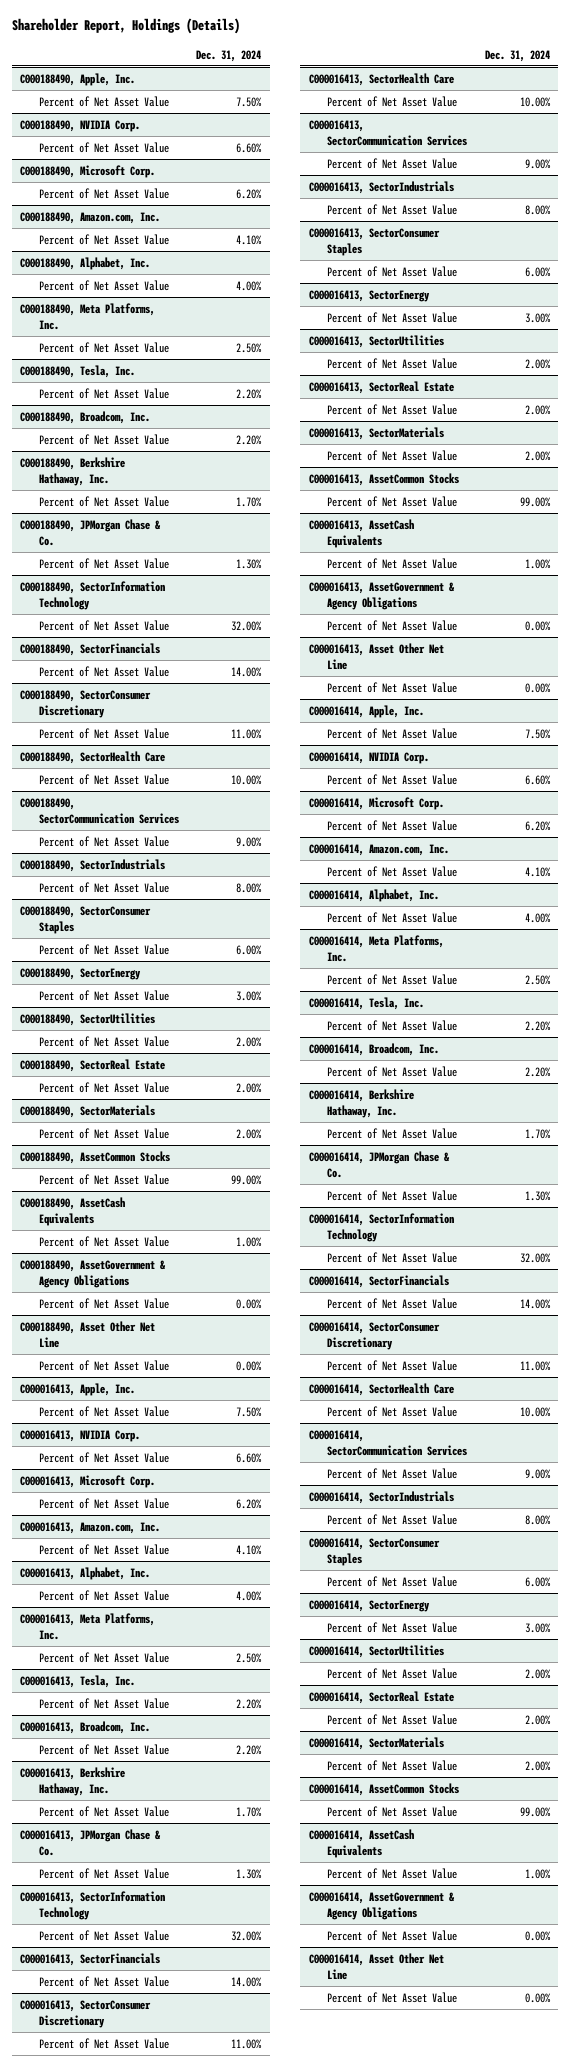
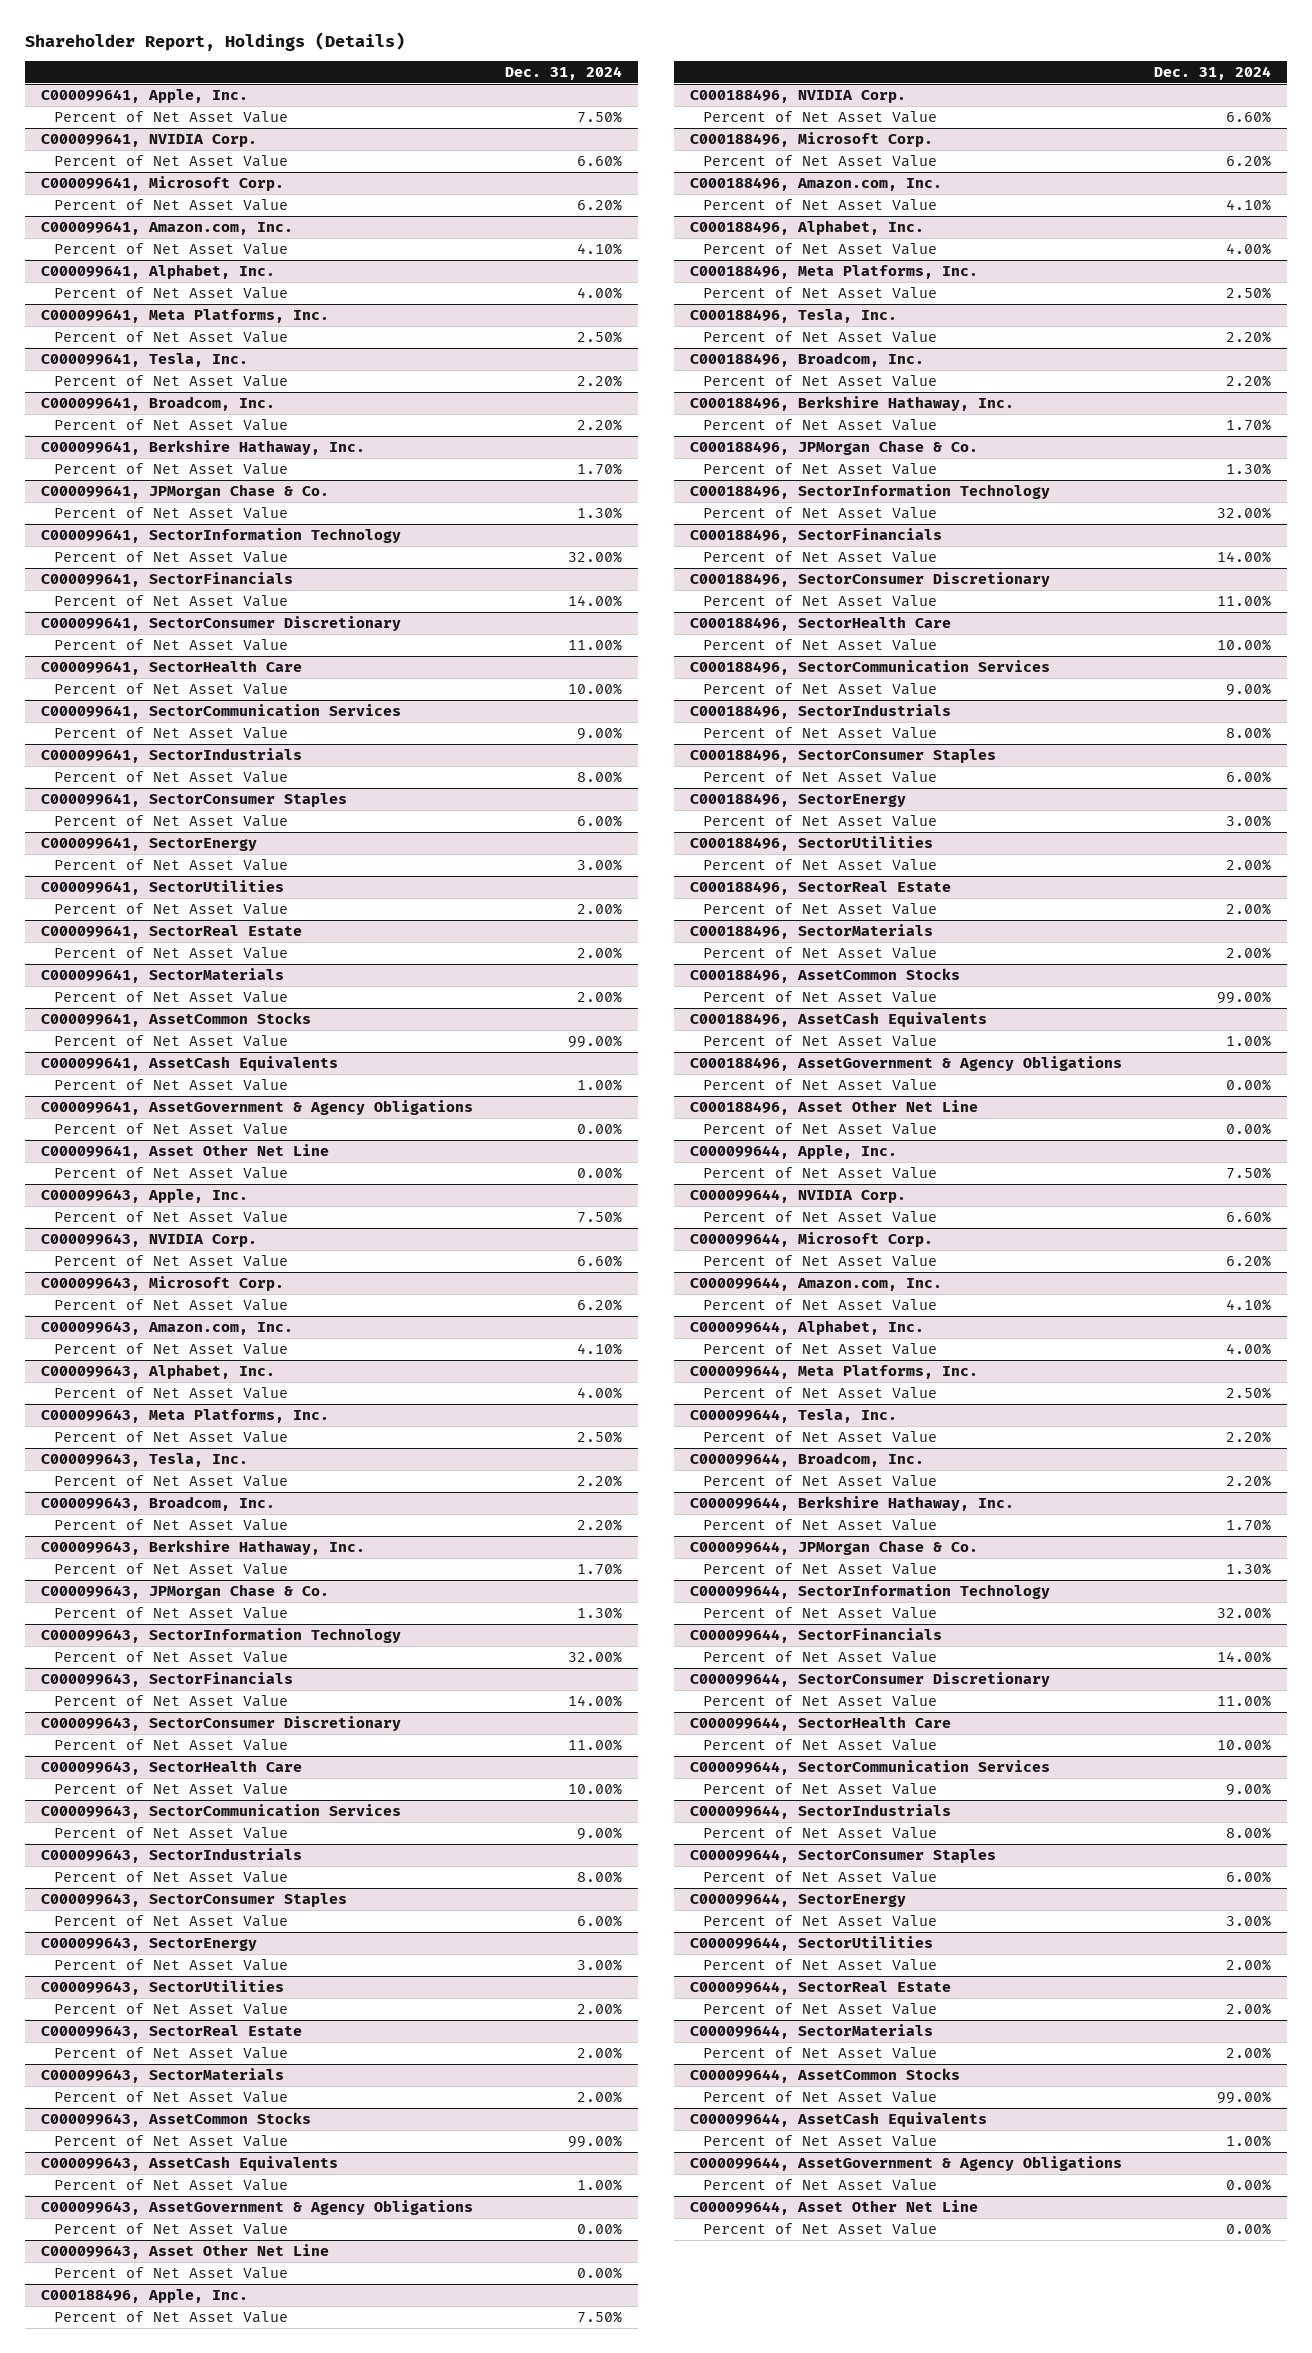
- C000188490, Apple, Inc.
+ C000099641, Apple, Inc.
- C000188490, NVIDIA Corp.
+ C000099641, NVIDIA Corp.
- C000188490, Microsoft Corp.
+ C000099641, Microsoft Corp.
- C000188490, Amazon.com, Inc.
+ C000099641, Amazon.com, Inc.
- C000188490, Alphabet, Inc.
+ C000099641, Alphabet, Inc.
- C000188490, Meta Platforms, Inc.
+ C000099641, Meta Platforms, Inc.
- C000188490, Tesla, Inc.
+ C000099641, Tesla, Inc.
- C000188490, Broadcom, Inc.
+ C000099641, Broadcom, Inc.
- C000188490, Berkshire Hathaway, Inc.
+ C000099641, Berkshire Hathaway, Inc.
- C000188490, JPMorgan Chase & Co.
+ C000099641, JPMorgan Chase & Co.
- C000188490, SectorInformation Technology
+ C000099641, SectorInformation Technology
- C000188490, SectorFinancials
+ C000099641, SectorFinancials
- C000188490, SectorConsumer Discretionary
+ C000099641, SectorConsumer Discretionary
- C000188490, SectorHealth Care
+ C000099641, SectorHealth Care
- C000188490, SectorCommunication Services
+ C000099641, SectorCommunication Services
- C000188490, SectorIndustrials
+ C000099641, SectorIndustrials
- C000188490, SectorConsumer Staples
+ C000099641, SectorConsumer Staples
- C000188490, SectorEnergy
+ C000099641, SectorEnergy
- C000188490, SectorUtilities
+ C000099641, SectorUtilities
- C000188490, SectorReal Estate
+ C000099641, SectorReal Estate
- C000188490, SectorMaterials
+ C000099641, SectorMaterials
- C000188490, AssetCommon Stocks
+ C000099641, AssetCommon Stocks
- C000188490, AssetCash Equivalents
+ C000099641, AssetCash Equivalents
- C000188490, AssetGovernment & Agency Obligations
+ C000099641, AssetGovernment & Agency Obligations
- C000188490, Asset Other Net Line
+ C000099641, Asset Other Net Line
- C000016413, Apple, Inc.
+ C000099643, Apple, Inc.
- C000016413, NVIDIA Corp.
+ C000099643, NVIDIA Corp.
- C000016413, Microsoft Corp.
+ C000099643, Microsoft Corp.
- C000016413, Amazon.com, Inc.
+ C000099643, Amazon.com, Inc.
- C000016413, Alphabet, Inc.
+ C000099643, Alphabet, Inc.
- C000016413, Meta Platforms, Inc.
+ C000099643, Meta Platforms, Inc.
- C000016413, Tesla, Inc.
+ C000099643, Tesla, Inc.
- C000016413, Broadcom, Inc.
+ C000099643, Broadcom, Inc.
- C000016413, Berkshire Hathaway, Inc.
+ C000099643, Berkshire Hathaway, Inc.
- C000016413, JPMorgan Chase & Co.
+ C000099643, JPMorgan Chase & Co.
- C000016413, SectorInformation Technology
+ C000099643, SectorInformation Technology
- C000016413, SectorFinancials
+ C000099643, SectorFinancials
- C000016413, SectorConsumer Discretionary
+ C000099643, SectorConsumer Discretionary
- C000016413, SectorHealth Care
+ C000099643, SectorHealth Care
- C000016413, SectorCommunication Services
+ C000099643, SectorCommunication Services
- C000016413, SectorIndustrials
+ C000099643, SectorIndustrials
- C000016413, SectorConsumer Staples
+ C000099643, SectorConsumer Staples
- C000016413, SectorEnergy
+ C000099643, SectorEnergy
- C000016413, SectorUtilities
+ C000099643, SectorUtilities
- C000016413, SectorReal Estate
+ C000099643, SectorReal Estate
- C000016413, SectorMaterials
+ C000099643, SectorMaterials
- C000016413, AssetCommon Stocks
+ C000099643, AssetCommon Stocks
- C000016413, AssetCash Equivalents
+ C000099643, AssetCash Equivalents
- C000016413, AssetGovernment & Agency Obligations
+ C000099643, AssetGovernment & Agency Obligations
- C000016413, Asset Other Net Line
+ C000099643, Asset Other Net Line
- C000016414, Apple, Inc.
+ C000188496, Apple, Inc.
- C000016414, NVIDIA Corp.
+ C000188496, NVIDIA Corp.
- C000016414, Microsoft Corp.
+ C000188496, Microsoft Corp.
- C000016414, Amazon.com, Inc.
+ C000188496, Amazon.com, Inc.
- C000016414, Alphabet, Inc.
+ C000188496, Alphabet, Inc.
- C000016414, Meta Platforms, Inc.
+ C000188496, Meta Platforms, Inc.
- C000016414, Tesla, Inc.
+ C000188496, Tesla, Inc.
- C000016414, Broadcom, Inc.
+ C000188496, Broadcom, Inc.
- C000016414, Berkshire Hathaway, Inc.
+ C000188496, Berkshire Hathaway, Inc.
- C000016414, JPMorgan Chase & Co.
+ C000188496, JPMorgan Chase & Co.
- C000016414, SectorInformation Technology
+ C000188496, SectorInformation Technology
- C000016414, SectorFinancials
+ C000188496, SectorFinancials
- C000016414, SectorConsumer Discretionary
+ C000188496, SectorConsumer Discretionary
- C000016414, SectorHealth Care
+ C000188496, SectorHealth Care
- C000016414, SectorCommunication Services
+ C000188496, SectorCommunication Services
- C000016414, SectorIndustrials
+ C000188496, SectorIndustrials
- C000016414, SectorConsumer Staples
+ C000188496, SectorConsumer Staples
- C000016414, SectorEnergy
+ C000188496, SectorEnergy
- C000016414, SectorUtilities
+ C000188496, SectorUtilities
- C000016414, SectorReal Estate
+ C000188496, SectorReal Estate
- C000016414, SectorMaterials
+ C000188496, SectorMaterials
- C000016414, AssetCommon Stocks
+ C000188496, AssetCommon Stocks
- C000016414, AssetCash Equivalents
+ C000188496, AssetCash Equivalents
- C000016414, AssetGovernment & Agency Obligations
+ C000188496, AssetGovernment & Agency Obligations
- C000016414, Asset Other Net Line
+ C000188496, Asset Other Net Line
+ C000099644, Apple, Inc.
+ Percent of Net Asset Value | 7.50%
+ C000099644, NVIDIA Corp.
+ Percent of Net Asset Value | 6.60%
+ C000099644, Microsoft Corp.
+ Percent of Net Asset Value | 6.20%
+ C000099644, Amazon.com, Inc.
+ Percent of Net Asset Value | 4.10%
+ C000099644, Alphabet, Inc.
+ Percent of Net Asset Value | 4.00%
+ C000099644, Meta Platforms, Inc.
+ Percent of Net Asset Value | 2.50%
+ C000099644, Tesla, Inc.
+ Percent of Net Asset Value | 2.20%
+ C000099644, Broadcom, Inc.
+ Percent of Net Asset Value | 2.20%
+ C000099644, Berkshire Hathaway, Inc.
+ Percent of Net Asset Value | 1.70%
+ C000099644, JPMorgan Chase & Co.
+ Percent of Net Asset Value | 1.30%
+ C000099644, SectorInformation Technology
+ Percent of Net Asset Value | 32.00%
+ C000099644, SectorFinancials
+ Percent of Net Asset Value | 14.00%
+ C000099644, SectorConsumer Discretionary
+ Percent of Net Asset Value | 11.00%
+ C000099644, SectorHealth Care
+ Percent of Net Asset Value | 10.00%
+ C000099644, SectorCommunication Services
+ Percent of Net Asset Value | 9.00%
+ C000099644, SectorIndustrials
+ Percent of Net Asset Value | 8.00%
+ C000099644, SectorConsumer Staples
+ Percent of Net Asset Value | 6.00%
+ C000099644, SectorEnergy
+ Percent of Net Asset Value | 3.00%
+ C000099644, SectorUtilities
+ Percent of Net Asset Value | 2.00%
+ C000099644, SectorReal Estate
+ Percent of Net Asset Value | 2.00%
+ C000099644, SectorMaterials
+ Percent of Net Asset Value | 2.00%
+ C000099644, AssetCommon Stocks
+ Percent of Net Asset Value | 99.00%
+ C000099644, AssetCash Equivalents
+ Percent of Net Asset Value | 1.00%
+ C000099644, AssetGovernment & Agency Obligations
+ Percent of Net Asset Value | 0.00%
+ C000099644, Asset Other Net Line
+ Percent of Net Asset Value | 0.00%

